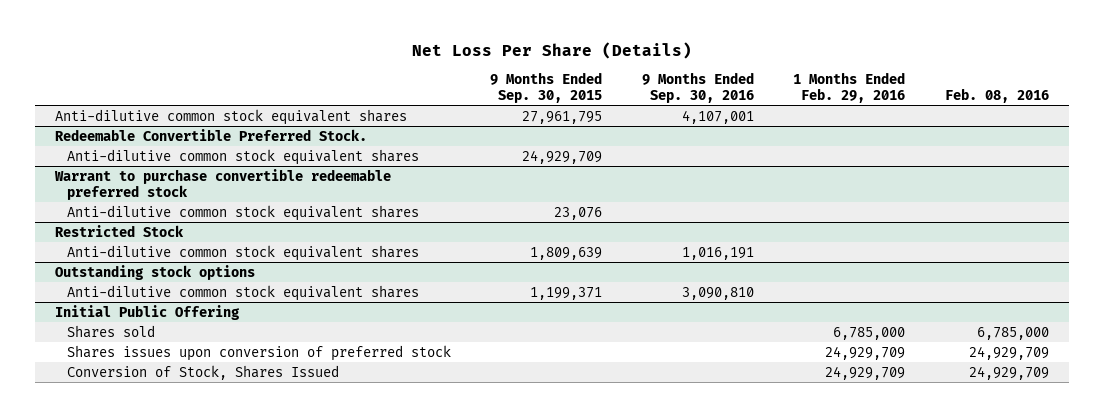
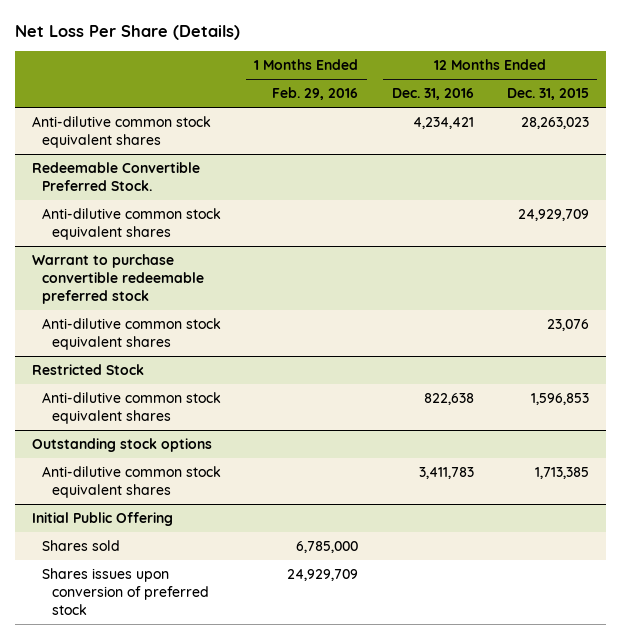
- | 9 Months Ended Sep. 30, 2015 | 9 Months Ended Sep. 30, 2016 | 1 Months Ended Feb. 29, 2016 | Feb. 08, 2016
+ | 1 Months Ended Feb. 29, 2016 | 12 Months Ended Dec. 31, 2016 | 12 Months Ended Dec. 31, 2015
@ Initial Public Offering
- Conversion of Stock, Shares Issued | | | 24,929,709 | 24,929,709

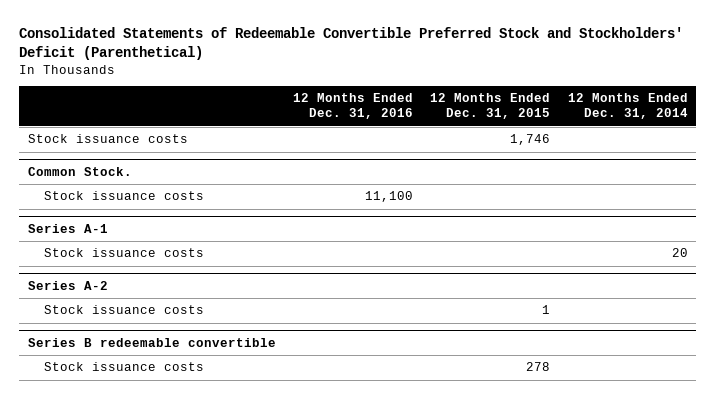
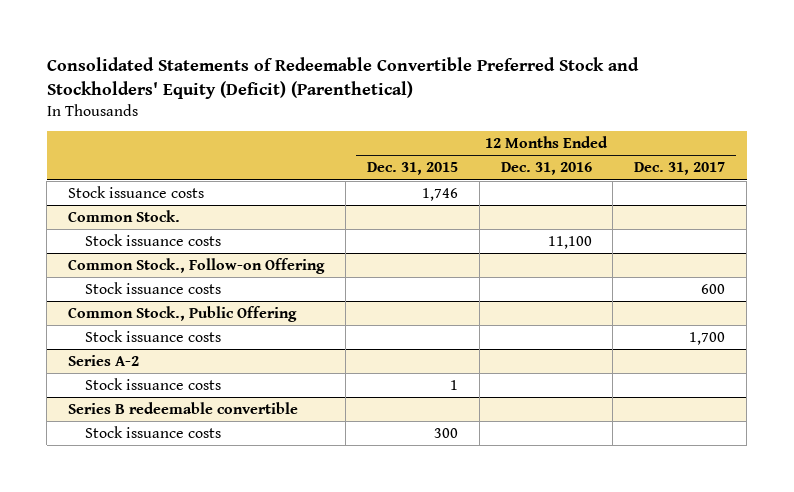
- Consolidated Statements of Redeemable Convertible Preferred Stock and Stockholders' Deficit (Parenthetical)
+ Consolidated Statements of Redeemable Convertible Preferred Stock and Stockholders' Equity (Deficit) (Parenthetical)
- | 12 Months Ended Dec. 31, 2016 | 12 Months Ended Dec. 31, 2015 | 12 Months Ended Dec. 31, 2014
+ | 12 Months Ended Dec. 31, 2015 | 12 Months Ended Dec. 31, 2016 | 12 Months Ended Dec. 31, 2017
- Series A-1
- Stock issuance costs | | | 20
+ Common Stock., Follow-on Offering
+ Stock issuance costs | | | 600
+ Common Stock., Public Offering
+ Stock issuance costs | | | 1,700
@ Series B redeemable convertible
- Stock issuance costs | | 278 |
+ Stock issuance costs | 300 | |

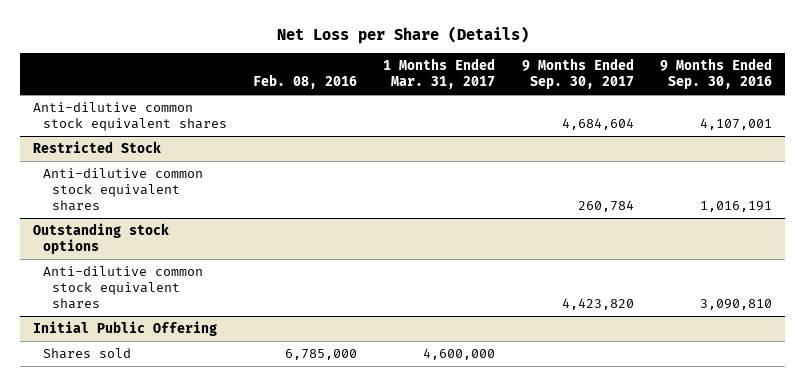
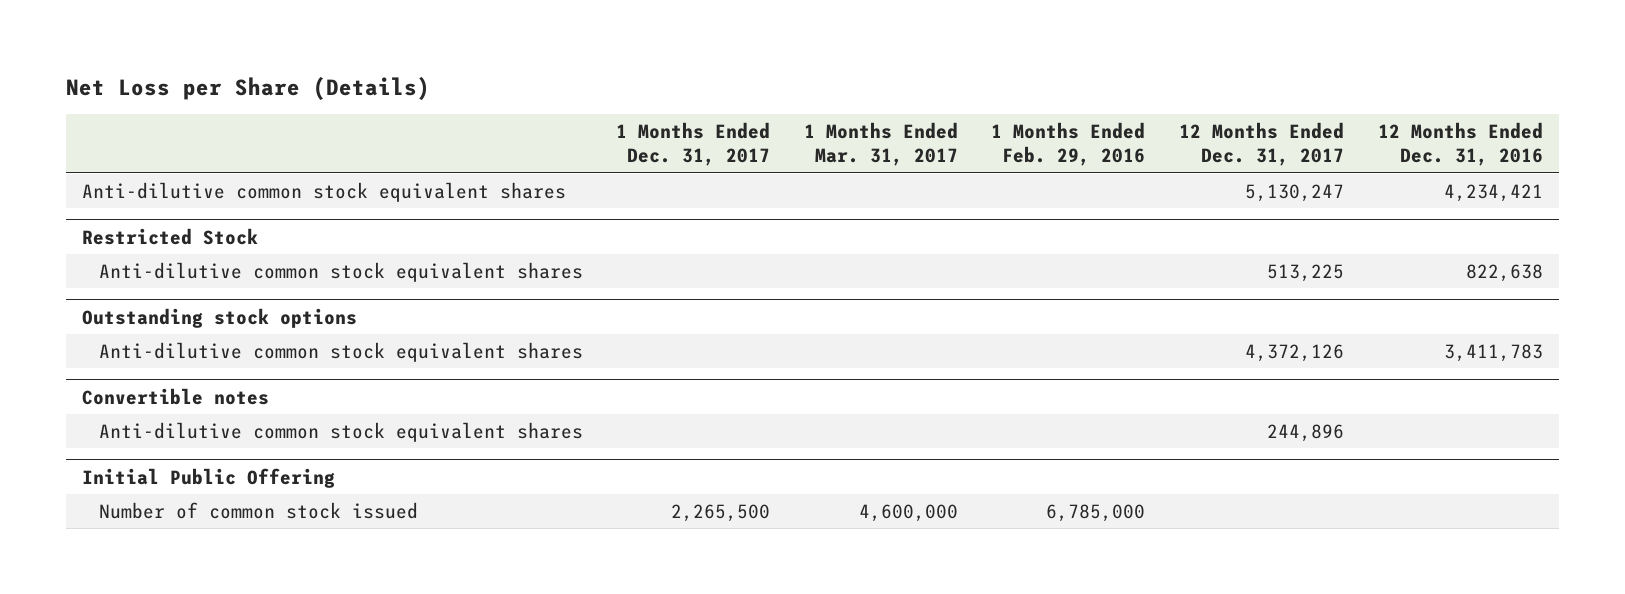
- | Feb. 08, 2016 | 1 Months Ended Mar. 31, 2017 | 9 Months Ended Sep. 30, 2017 | 9 Months Ended Sep. 30, 2016
+ | 1 Months Ended Dec. 31, 2017 | 1 Months Ended Mar. 31, 2017 | 1 Months Ended Feb. 29, 2016 | 12 Months Ended Dec. 31, 2017 | 12 Months Ended Dec. 31, 2016
+ Convertible notes
+ Anti-dilutive common stock equivalent shares | | | | 244,896 |
@ Initial Public Offering
- Shares sold | 6,785,000 | 4,600,000 | |
+ Number of common stock issued | 2,265,500 | 4,600,000 | 6,785,000 | |

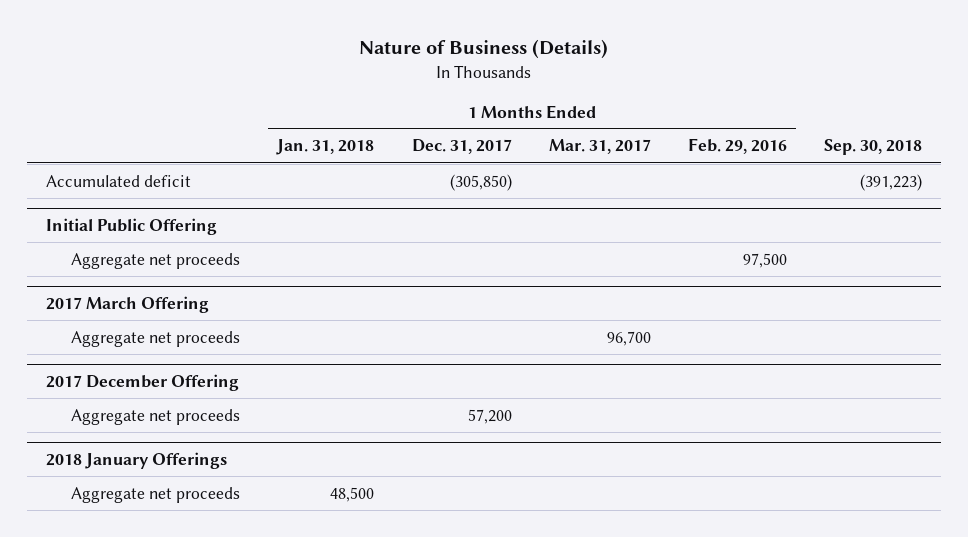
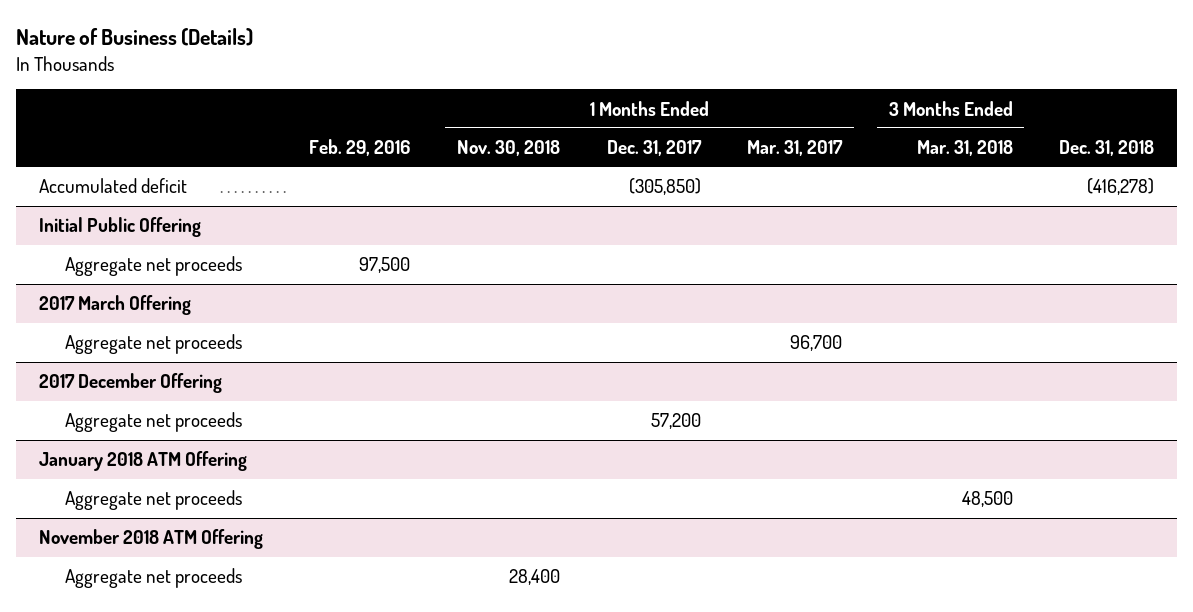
- | 1 Months Ended Jan. 31, 2018 | 1 Months Ended Dec. 31, 2017 | 1 Months Ended Mar. 31, 2017 | 1 Months Ended Feb. 29, 2016 | Sep. 30, 2018
+ | Feb. 29, 2016 | 1 Months Ended Nov. 30, 2018 | 1 Months Ended Dec. 31, 2017 | 1 Months Ended Mar. 31, 2017 | 3 Months Ended Mar. 31, 2018 | Dec. 31, 2018
- 2018 January Offerings
+ January 2018 ATM Offering
+ November 2018 ATM Offering
+ Aggregate net proceeds | | 28,400 | | | |

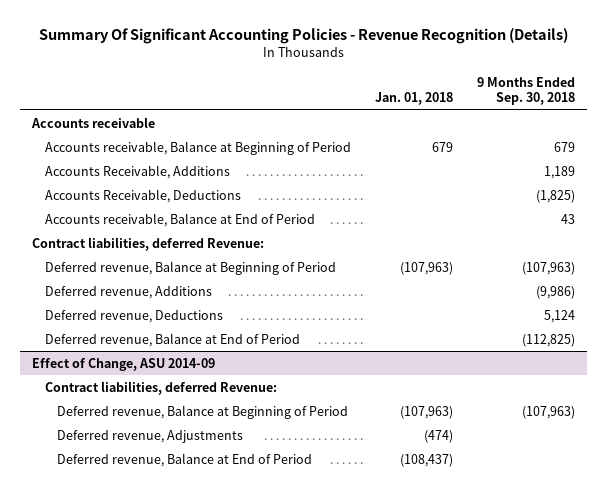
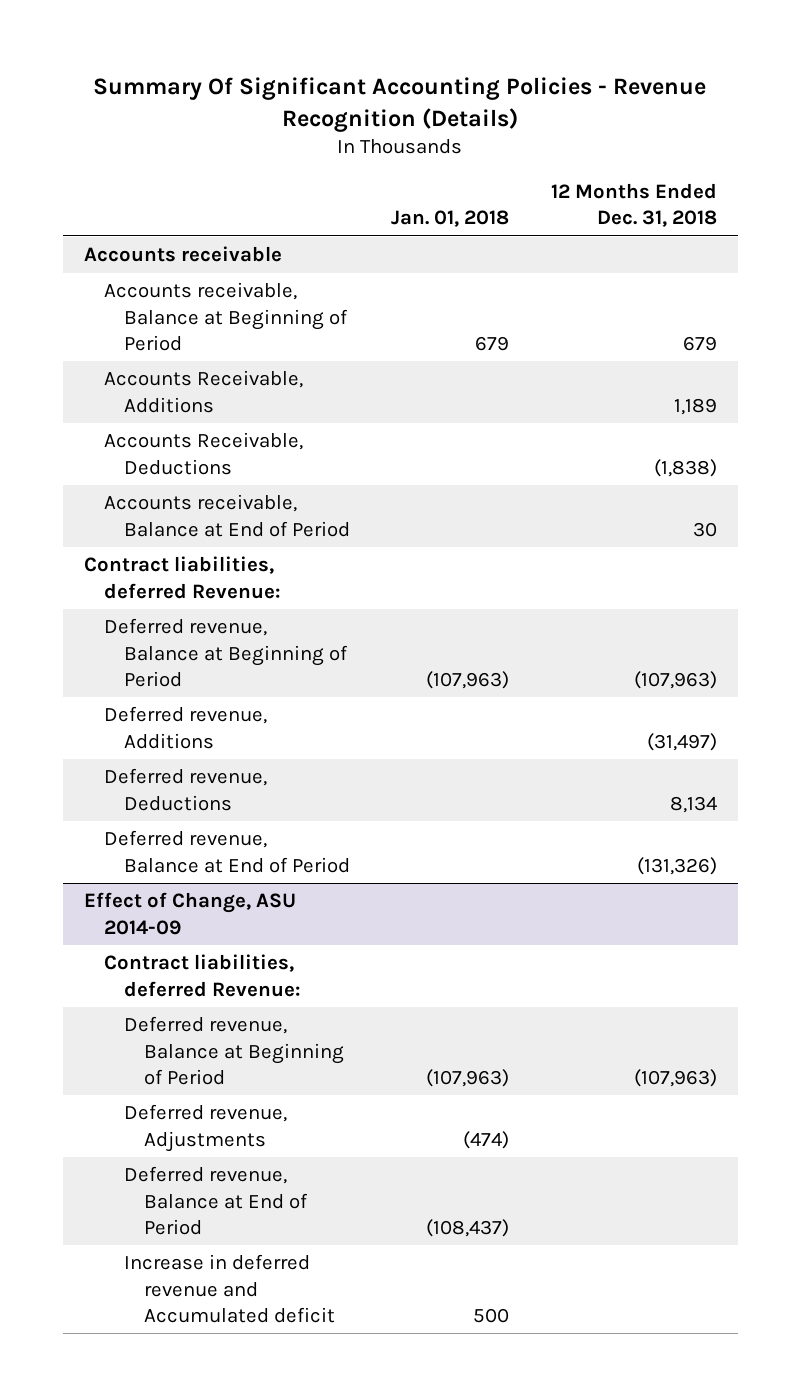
- | Jan. 01, 2018 | 9 Months Ended Sep. 30, 2018
+ | Jan. 01, 2018 | 12 Months Ended Dec. 31, 2018
@ Effect of Change, ASU 2014-09
+ Increase in deferred revenue and Accumulated deficit | 500 |

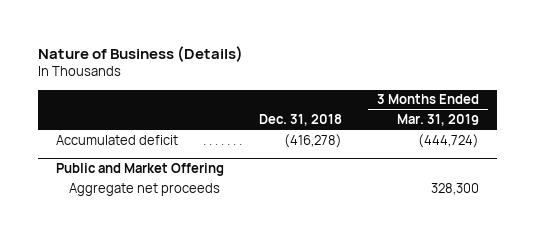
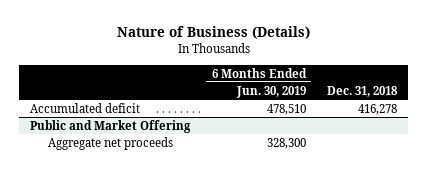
- | Dec. 31, 2018 | 3 Months Ended Mar. 31, 2019
+ | 6 Months Ended Jun. 30, 2019 | Dec. 31, 2018
- Accumulated deficit | (416,278) | (444,724)
+ Accumulated deficit | 478,510 | 416,278

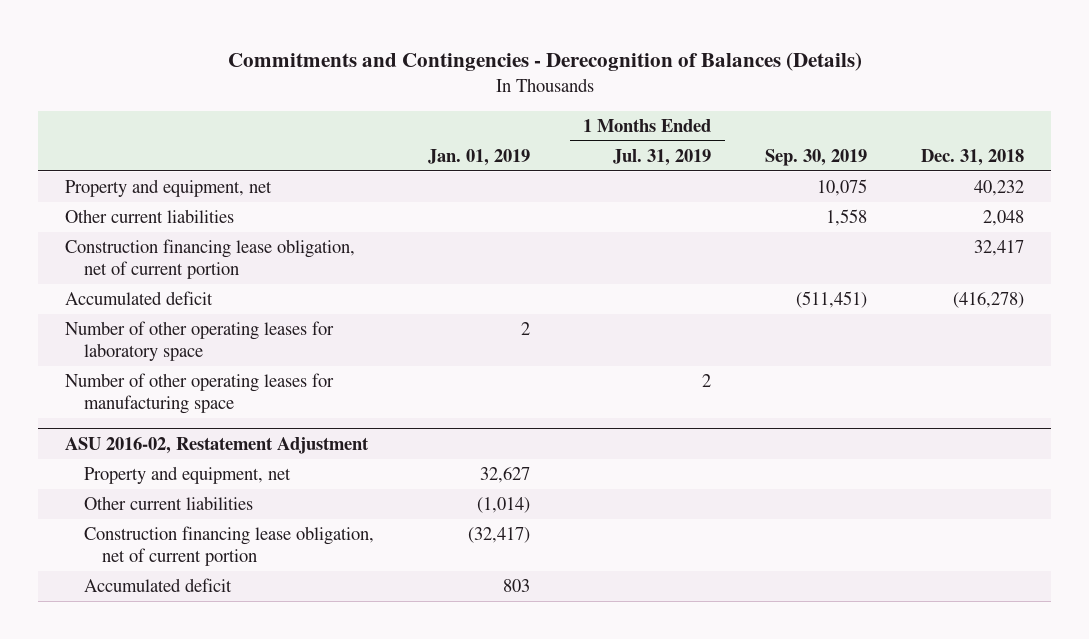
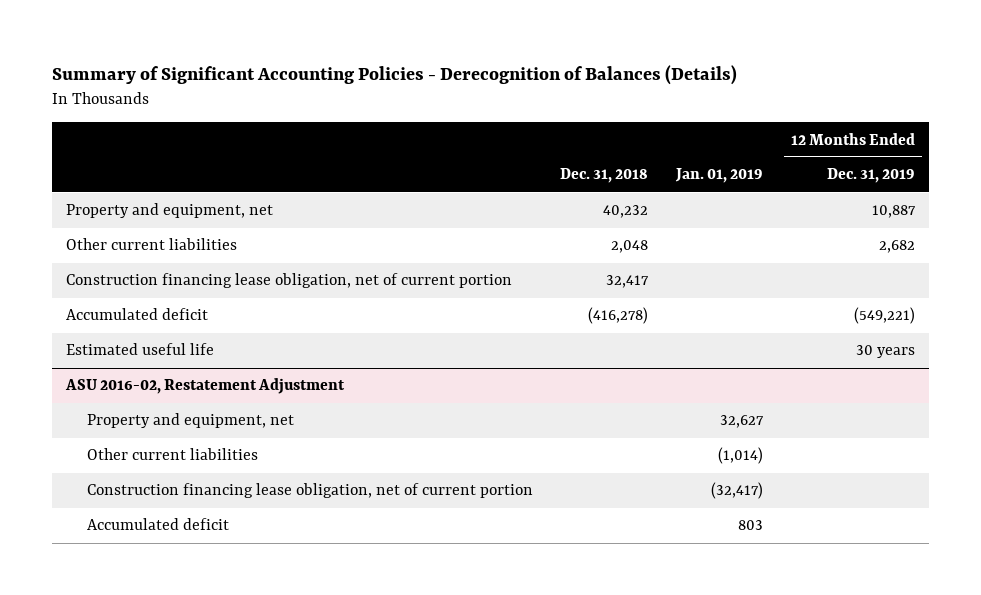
- Commitments and Contingencies - Derecognition of Balances (Details)
+ Summary of Significant Accounting Policies - Derecognition of Balances (Details)
- | Jan. 01, 2019 | 1 Months Ended Jul. 31, 2019 | Sep. 30, 2019 | Dec. 31, 2018
+ | Dec. 31, 2018 | Jan. 01, 2019 | 12 Months Ended Dec. 31, 2019
- Number of other operating leases for laboratory space | 2 | | |
- Number of other operating leases for manufacturing space | | 2 | |
+ Estimated useful life | | | 30 years

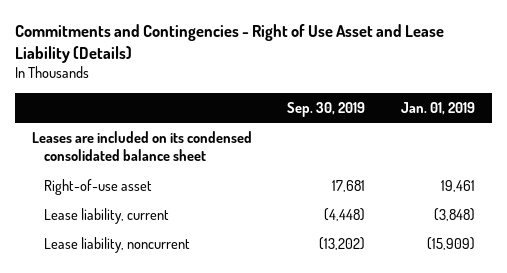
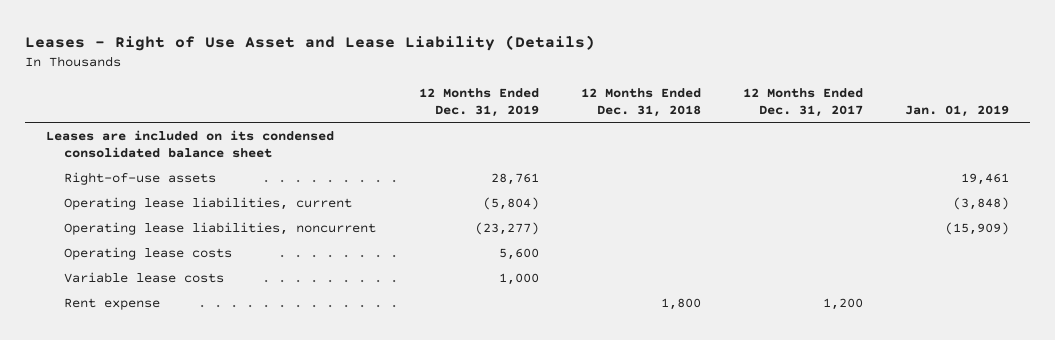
- Commitments and Contingencies - Right of Use Asset and Lease Liability (Details)
+ Leases - Right of Use Asset and Lease Liability (Details)
- | Sep. 30, 2019 | Jan. 01, 2019
+ | 12 Months Ended Dec. 31, 2019 | 12 Months Ended Dec. 31, 2018 | 12 Months Ended Dec. 31, 2017 | Jan. 01, 2019
- Right-of-use asset | 17,681 | 19,461
- Lease liability, current | (4,448) | (3,848)
- Lease liability, noncurrent | (13,202) | (15,909)
+ Right-of-use assets | 28,761 | | | 19,461
+ Operating lease liabilities, current | (5,804) | | | (3,848)
+ Operating lease liabilities, noncurrent | (23,277) | | | (15,909)
+ Operating lease costs | 5,600 | | |
+ Variable lease costs | 1,000 | | |
+ Rent expense | | 1,800 | 1,200 |

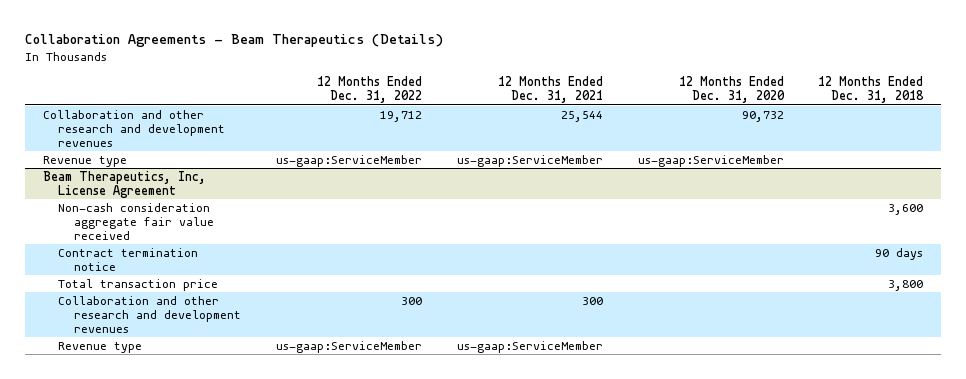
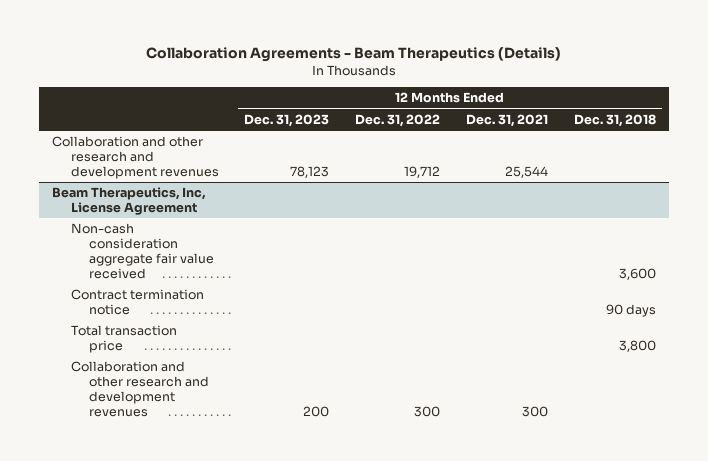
- | 12 Months Ended Dec. 31, 2022 | 12 Months Ended Dec. 31, 2021 | 12 Months Ended Dec. 31, 2020 | 12 Months Ended Dec. 31, 2018
+ | 12 Months Ended Dec. 31, 2023 | 12 Months Ended Dec. 31, 2022 | 12 Months Ended Dec. 31, 2021 | 12 Months Ended Dec. 31, 2018
- Revenue type | us-gaap:ServiceMember | us-gaap:ServiceMember | us-gaap:ServiceMember |
@ Beam Therapeutics, Inc, License Agreement
- Revenue type | us-gaap:ServiceMember | us-gaap:ServiceMember | |

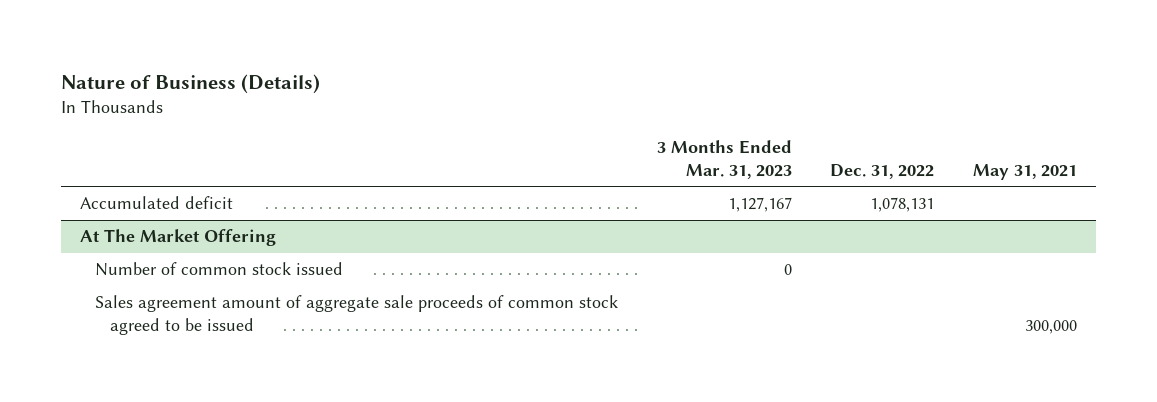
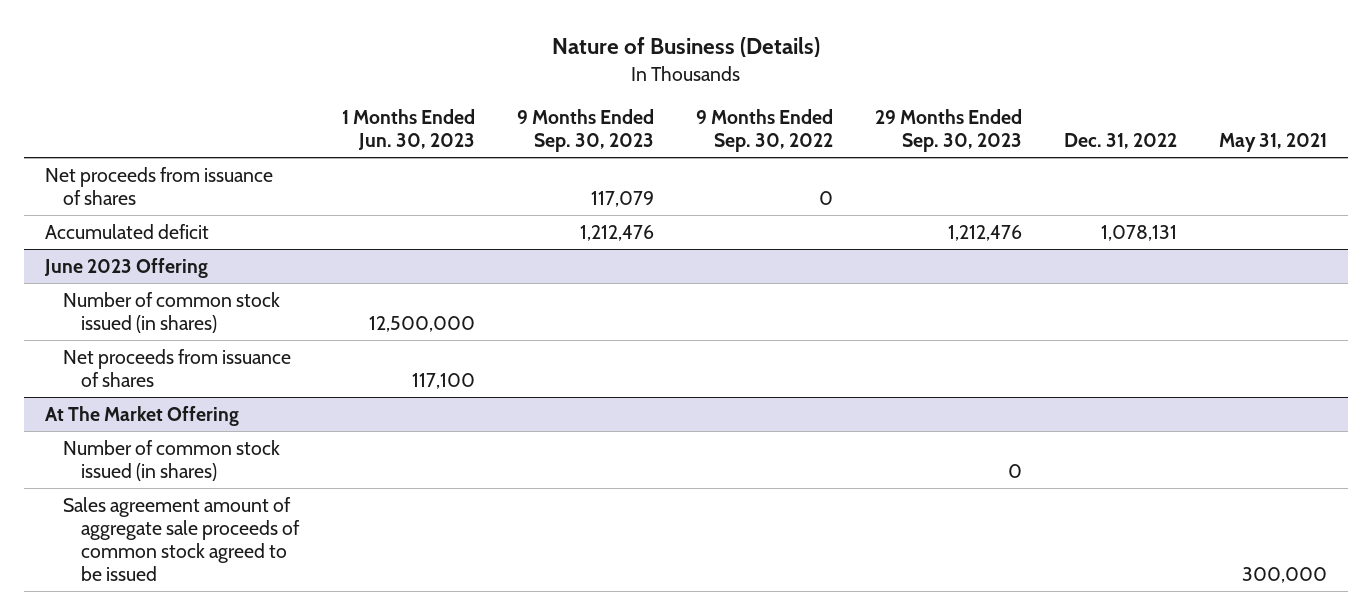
- | 3 Months Ended Mar. 31, 2023 | Dec. 31, 2022 | May 31, 2021
+ | 1 Months Ended Jun. 30, 2023 | 9 Months Ended Sep. 30, 2023 | 9 Months Ended Sep. 30, 2022 | 29 Months Ended Sep. 30, 2023 | Dec. 31, 2022 | May 31, 2021
+ Net proceeds from issuance of shares | | 117,079 | 0 | | |
+ June 2023 Offering
+ Number of common stock issued (in shares) | 12,500,000 | | | | |
+ Net proceeds from issuance of shares | 117,100 | | | | |
@ At The Market Offering
- Number of common stock issued | 0 | |
+ Number of common stock issued (in shares) | | | | 0 | |

